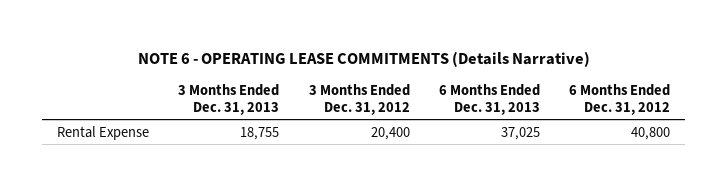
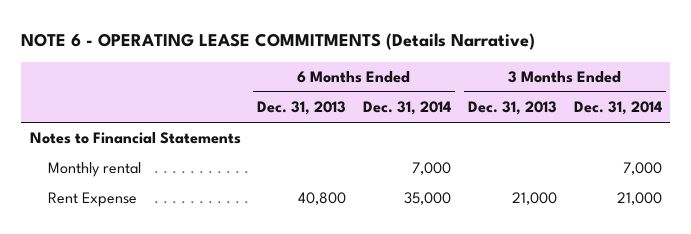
- | 3 Months Ended Dec. 31, 2013 | 3 Months Ended Dec. 31, 2012 | 6 Months Ended Dec. 31, 2013 | 6 Months Ended Dec. 31, 2012
+ | 6 Months Ended Dec. 31, 2013 | 6 Months Ended Dec. 31, 2014 | 3 Months Ended Dec. 31, 2013 | 3 Months Ended Dec. 31, 2014
- Rental Expense | 18,755 | 20,400 | 37,025 | 40,800
+ Notes to Financial Statements
+ Monthly rental | | 7,000 | | 7,000
+ Rent Expense | 40,800 | 35,000 | 21,000 | 21,000

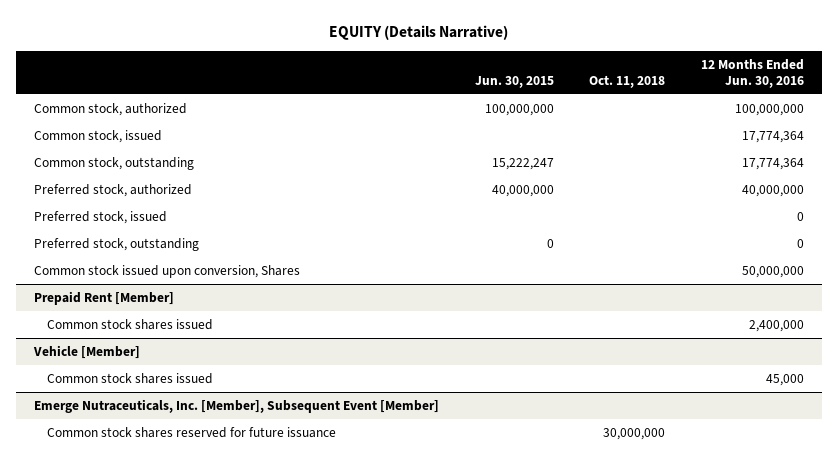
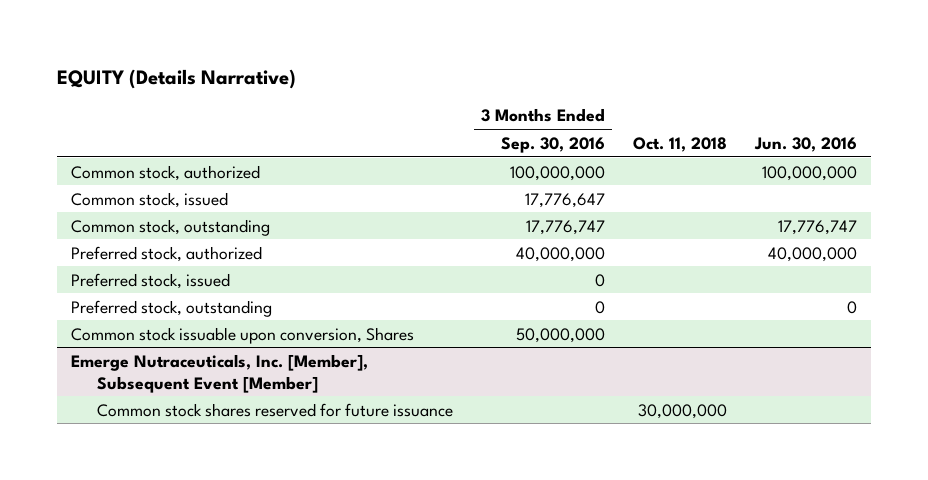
- | Jun. 30, 2015 | Oct. 11, 2018 | 12 Months Ended Jun. 30, 2016
+ | 3 Months Ended Sep. 30, 2016 | Oct. 11, 2018 | Jun. 30, 2016
- Common stock issued upon conversion, Shares | | | 50,000,000
- Prepaid Rent [Member]
- Common stock shares issued | | | 2,400,000
- Vehicle [Member]
- Common stock shares issued | | | 45,000
+ Common stock issuable upon conversion, Shares | 50,000,000 | |

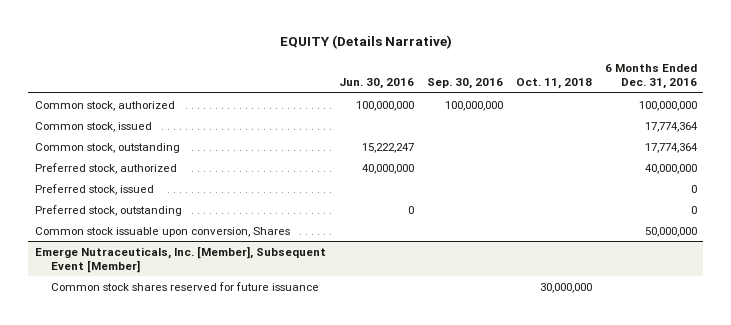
- | 3 Months Ended Sep. 30, 2016 | Oct. 11, 2018 | Jun. 30, 2016
+ | Jun. 30, 2016 | Sep. 30, 2016 | Oct. 11, 2018 | 6 Months Ended Dec. 31, 2016
- Common stock, outstanding | 17,776,747 | | 17,776,747
+ Common stock, outstanding | 15,222,247 | | | 17,774,364

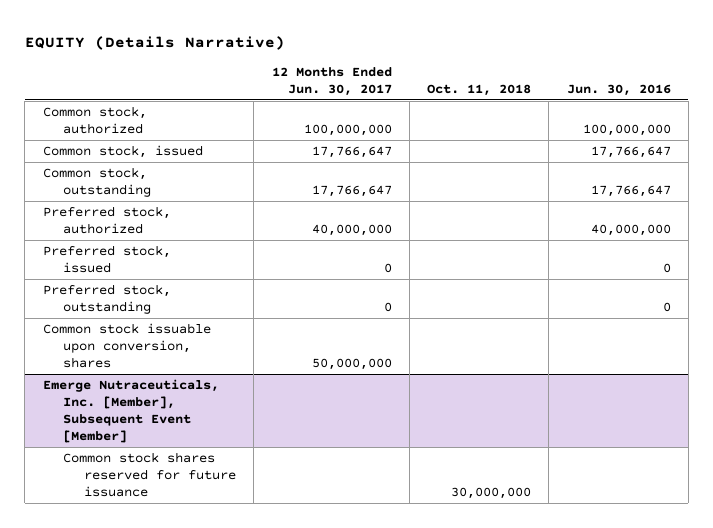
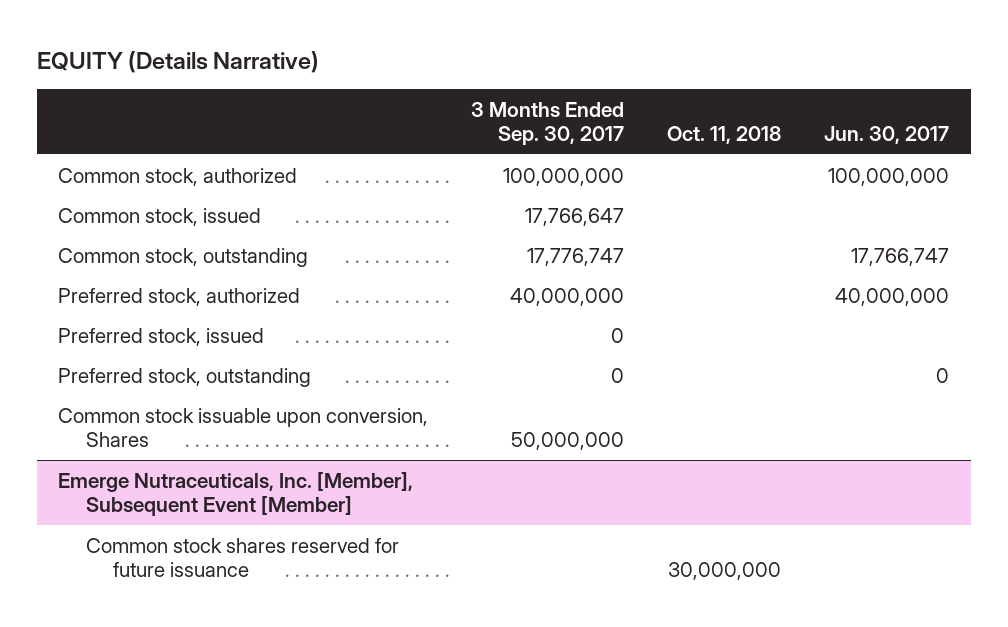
- | 12 Months Ended Jun. 30, 2017 | Oct. 11, 2018 | Jun. 30, 2016
+ | 3 Months Ended Sep. 30, 2017 | Oct. 11, 2018 | Jun. 30, 2017
- Common stock issuable upon conversion, shares | 50,000,000 | |
+ Common stock issuable upon conversion, Shares | 50,000,000 | |

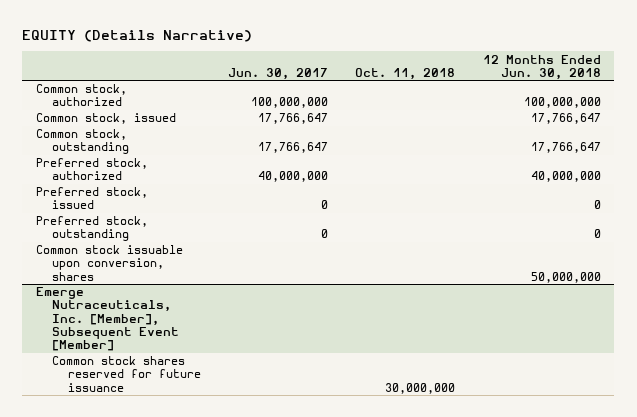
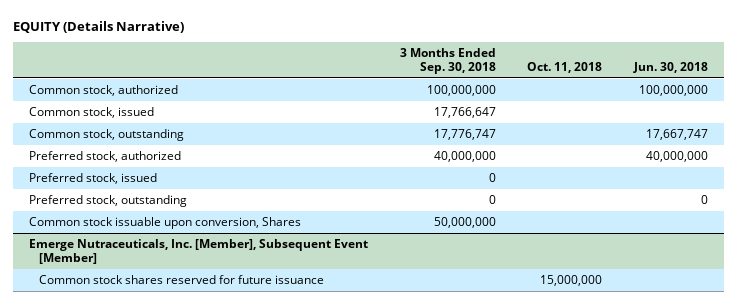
- | Jun. 30, 2017 | Oct. 11, 2018 | 12 Months Ended Jun. 30, 2018
+ | 3 Months Ended Sep. 30, 2018 | Oct. 11, 2018 | Jun. 30, 2018
- Common stock issuable upon conversion, shares | | | 50,000,000
+ Common stock issuable upon conversion, Shares | 50,000,000 | |
@ Emerge Nutraceuticals, Inc. [Member], Subsequent Event [Member]
- Common stock shares reserved for future issuance | | 30,000,000 |
+ Common stock shares reserved for future issuance | | 15,000,000 |

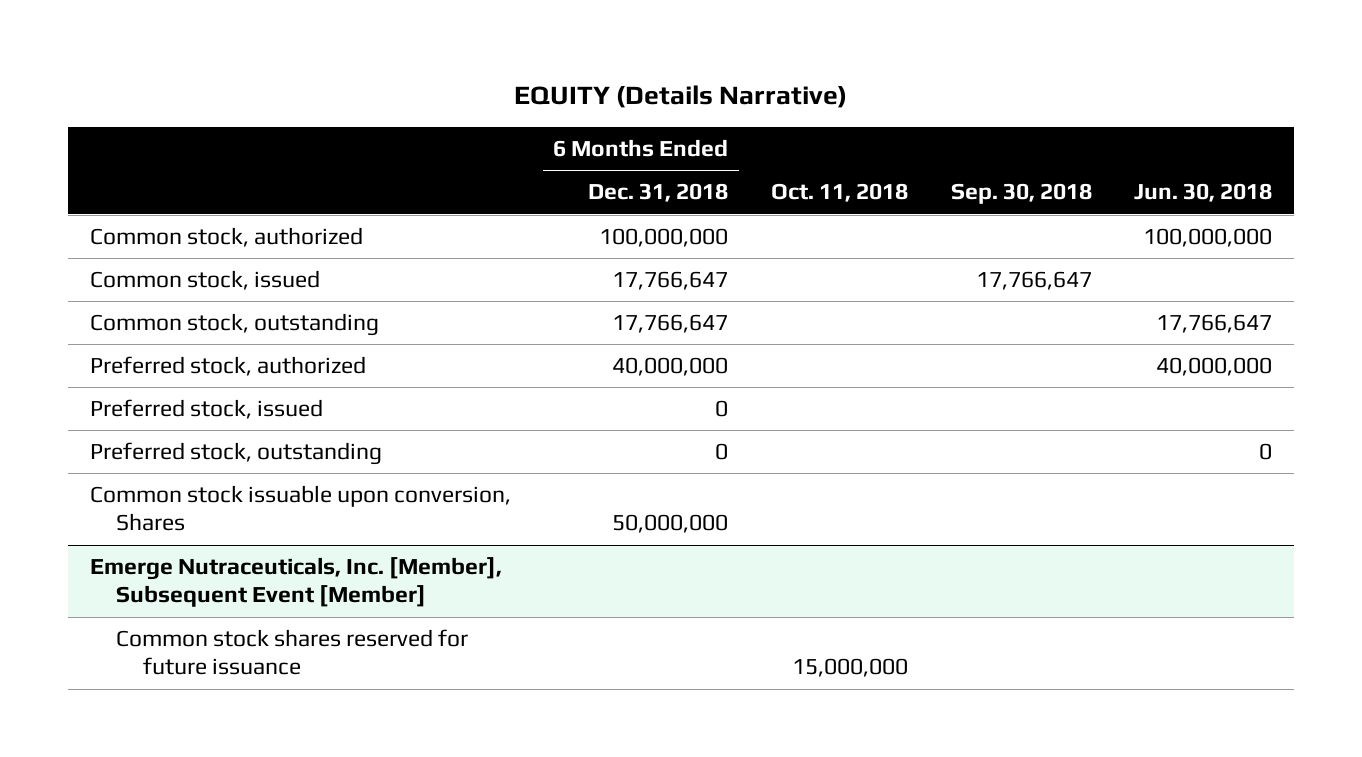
- | 3 Months Ended Sep. 30, 2018 | Oct. 11, 2018 | Jun. 30, 2018
+ | 6 Months Ended Dec. 31, 2018 | Oct. 11, 2018 | Sep. 30, 2018 | Jun. 30, 2018
- Common stock, outstanding | 17,776,747 | | 17,667,747
+ Common stock, outstanding | 17,766,647 | | | 17,766,647

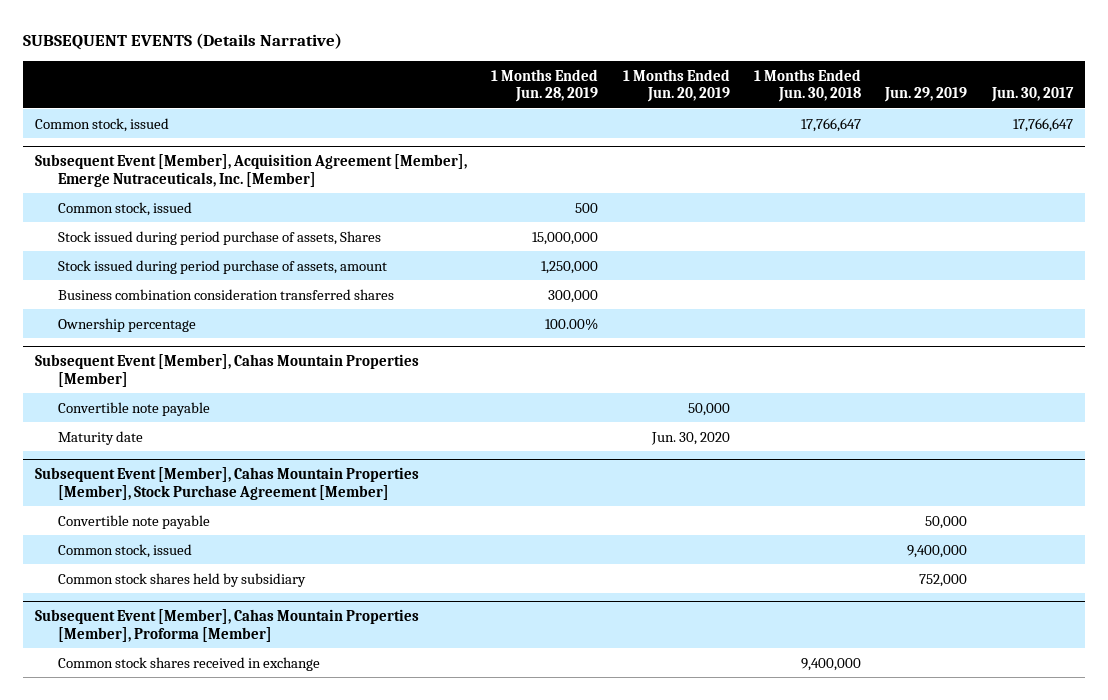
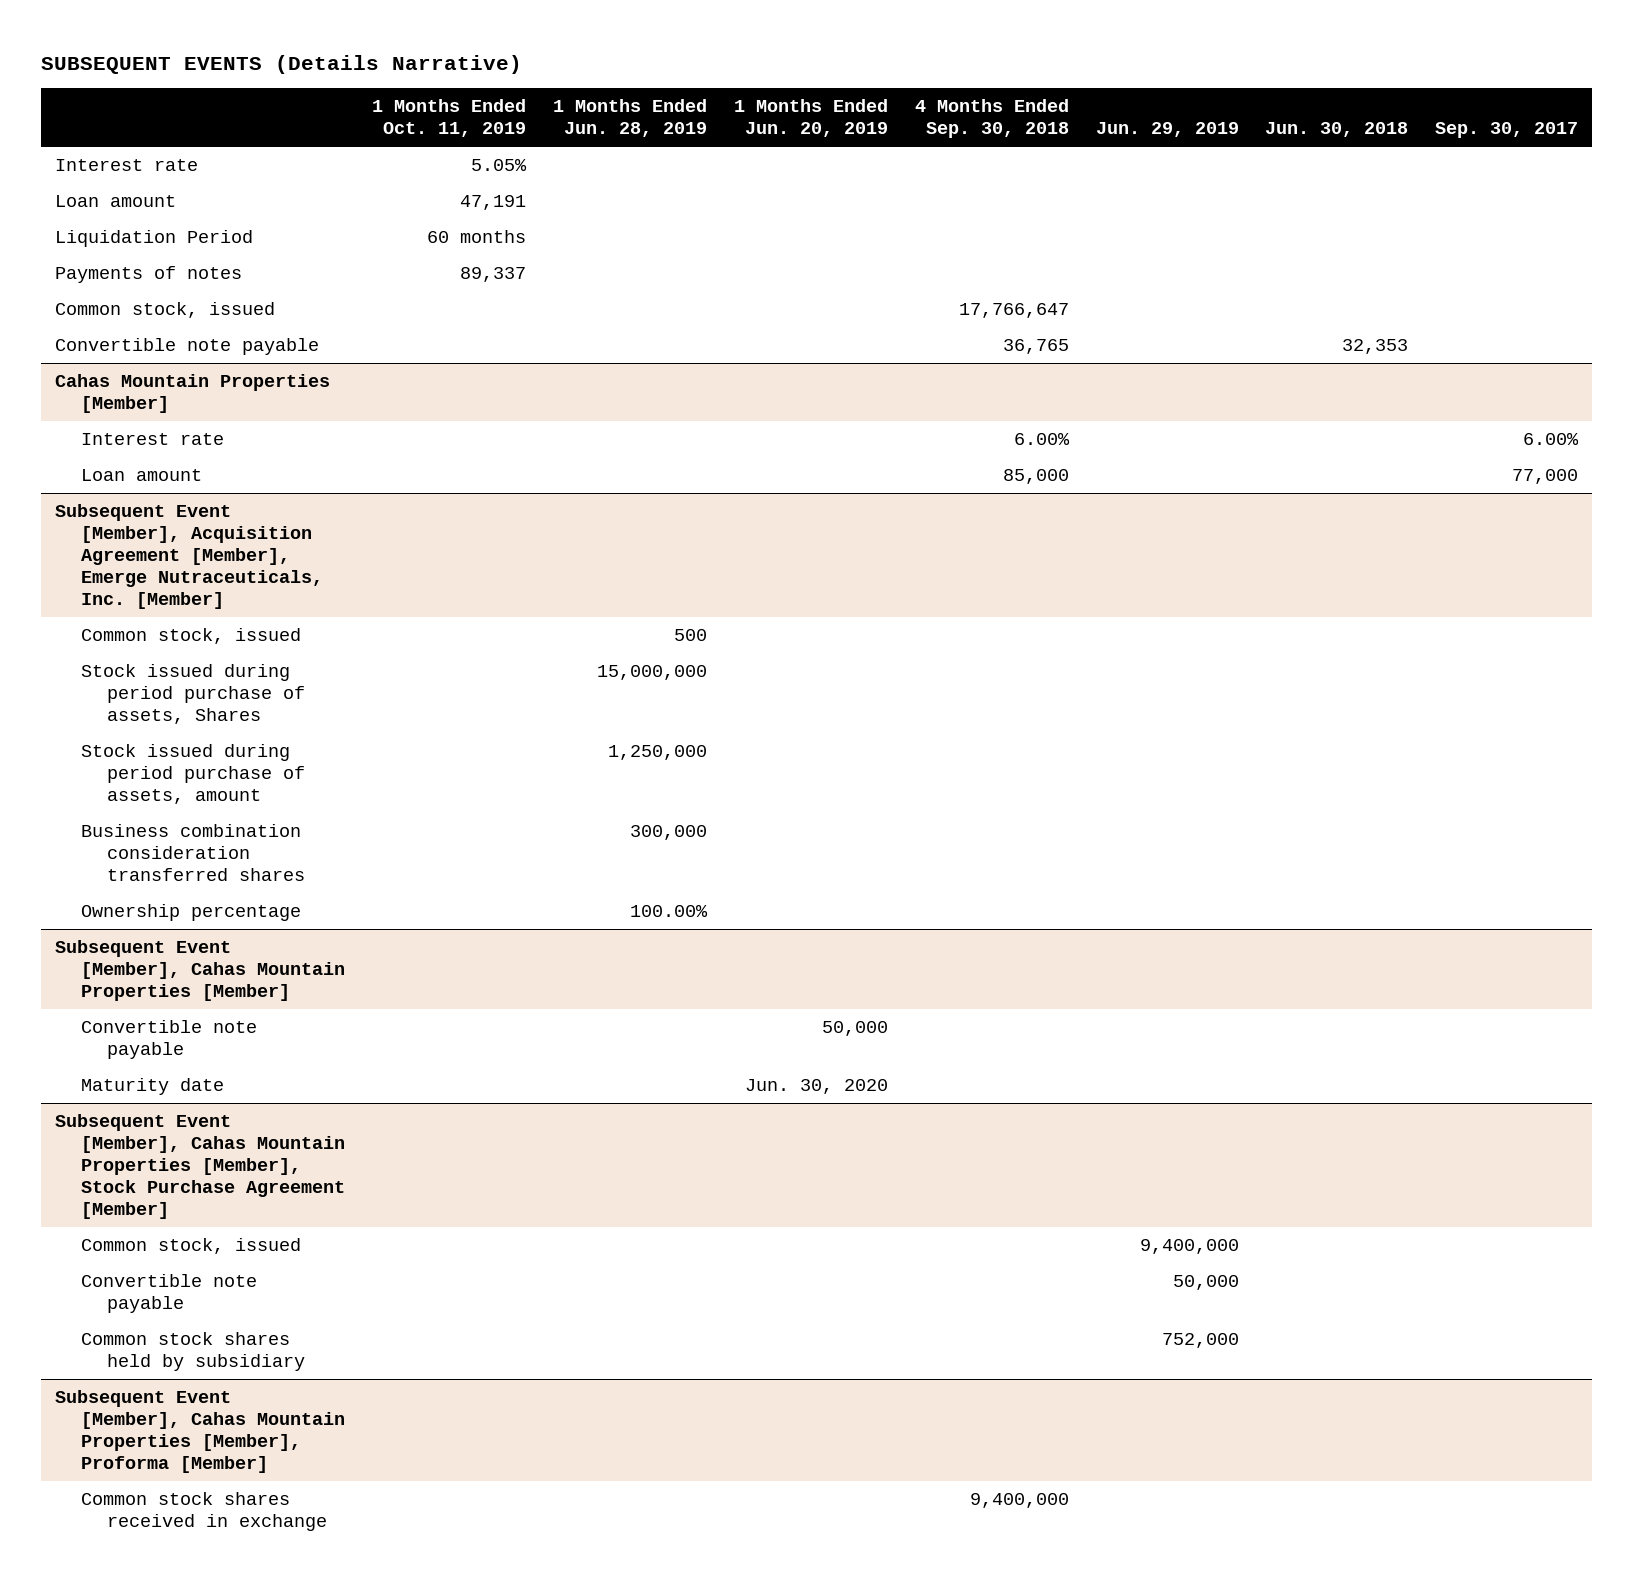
- | 1 Months Ended Jun. 28, 2019 | 1 Months Ended Jun. 20, 2019 | 1 Months Ended Jun. 30, 2018 | Jun. 29, 2019 | Jun. 30, 2017
+ | 1 Months Ended Oct. 11, 2019 | 1 Months Ended Jun. 28, 2019 | 1 Months Ended Jun. 20, 2019 | 4 Months Ended Sep. 30, 2018 | Jun. 29, 2019 | Jun. 30, 2018 | Sep. 30, 2017
+ Interest rate | 5.05% | | | | | |
+ Loan amount | 47,191 | | | | | |
+ Liquidation Period | 60 months | | | | | |
+ Payments of notes | 89,337 | | | | | |
+ Convertible note payable | | | | 36,765 | | 32,353 |
+ Cahas Mountain Properties [Member]
+ Interest rate | | | | 6.00% | | | 6.00%
+ Loan amount | | | | 85,000 | | | 77,000
@ Subsequent Event [Member], Cahas Mountain Properties [Member], Stock Purchase Agreement [Member]
moved down: Convertible note payable | | | | | 50,000 | |

